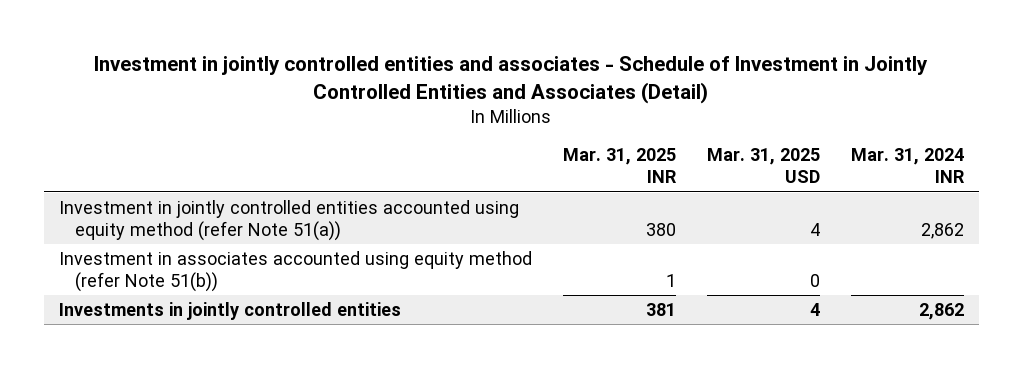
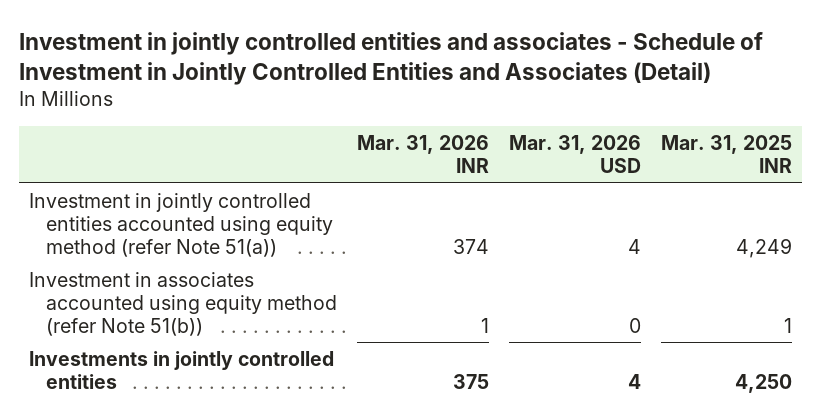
- | Mar. 31, 2025 INR | Mar. 31, 2025 USD | Mar. 31, 2024 INR
+ | Mar. 31, 2026 INR | Mar. 31, 2026 USD | Mar. 31, 2025 INR
- Investment in jointly controlled entities accounted using equity method (refer Note 51(a)) | 380 | 4 | 2,862
+ Investment in jointly controlled entities accounted using equity method (refer Note 51(a)) | 374 | 4 | 4,249
- Investments in jointly controlled entities | 381 | 4 | 2,862
+ Investments in jointly controlled entities | 375 | 4 | 4,250

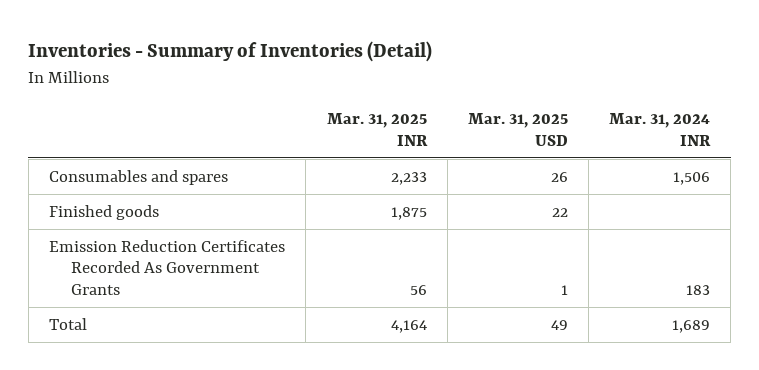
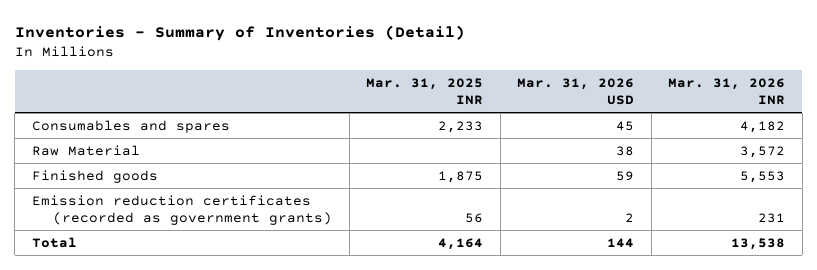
- | Mar. 31, 2025 INR | Mar. 31, 2025 USD | Mar. 31, 2024 INR
+ | Mar. 31, 2025 INR | Mar. 31, 2026 USD | Mar. 31, 2026 INR
+ Raw Material | | 38 | 3,572
- Emission Reduction Certificates Recorded As Government Grants | 56 | 1 | 183
+ Emission reduction certificates (recorded as government grants) | 56 | 2 | 231

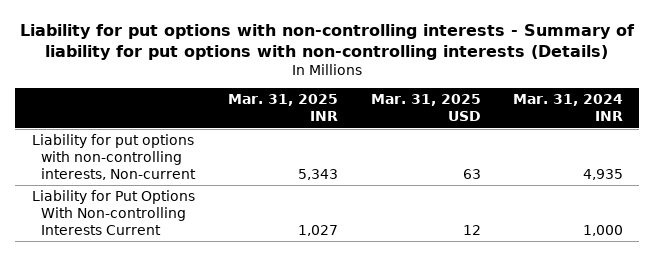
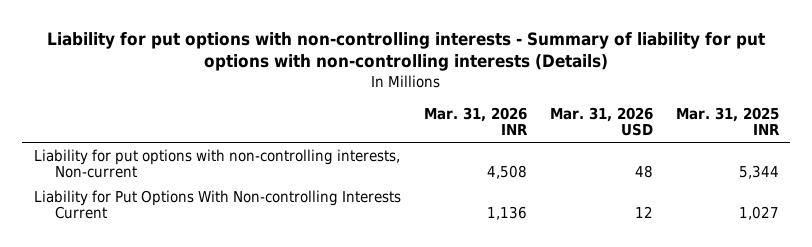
- | Mar. 31, 2025 INR | Mar. 31, 2025 USD | Mar. 31, 2024 INR
+ | Mar. 31, 2026 INR | Mar. 31, 2026 USD | Mar. 31, 2025 INR
- Liability for put options with non-controlling interests, Non-current | 5,343 | 63 | 4,935
+ Liability for put options with non-controlling interests, Non-current | 4,508 | 48 | 5,344

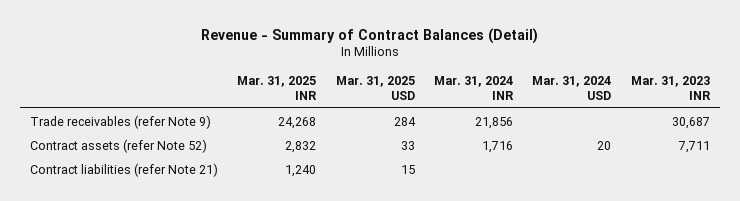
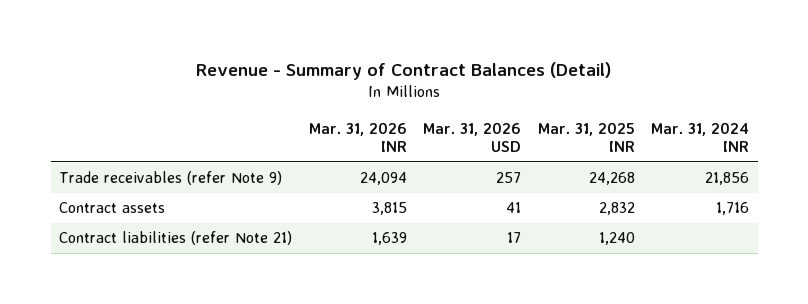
- | Mar. 31, 2025 INR | Mar. 31, 2025 USD | Mar. 31, 2024 INR | Mar. 31, 2024 USD | Mar. 31, 2023 INR
+ | Mar. 31, 2026 INR | Mar. 31, 2026 USD | Mar. 31, 2025 INR | Mar. 31, 2024 INR
- Contract assets (refer Note 52) | 2,832 | 33 | 1,716 | 20 | 7,711
+ Contract assets | 3,815 | 41 | 2,832 | 1,716

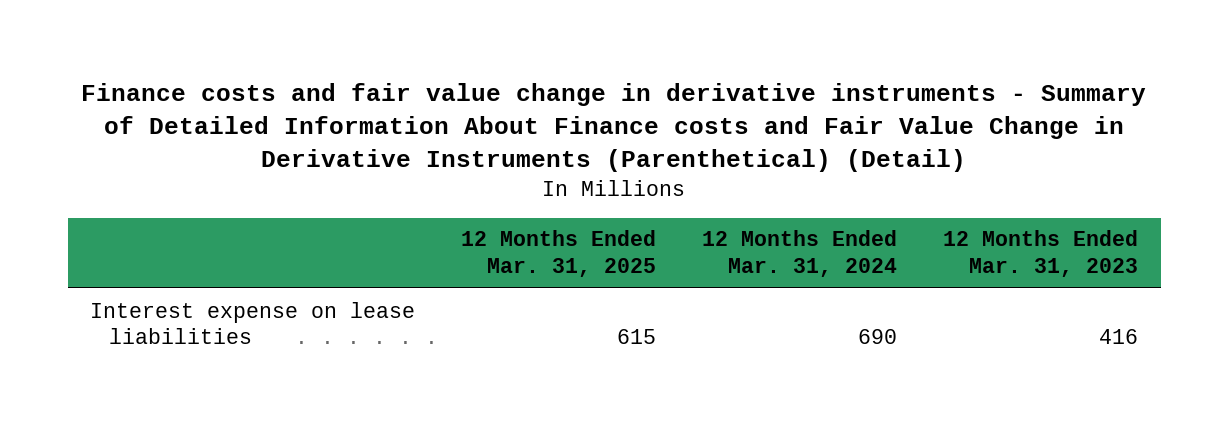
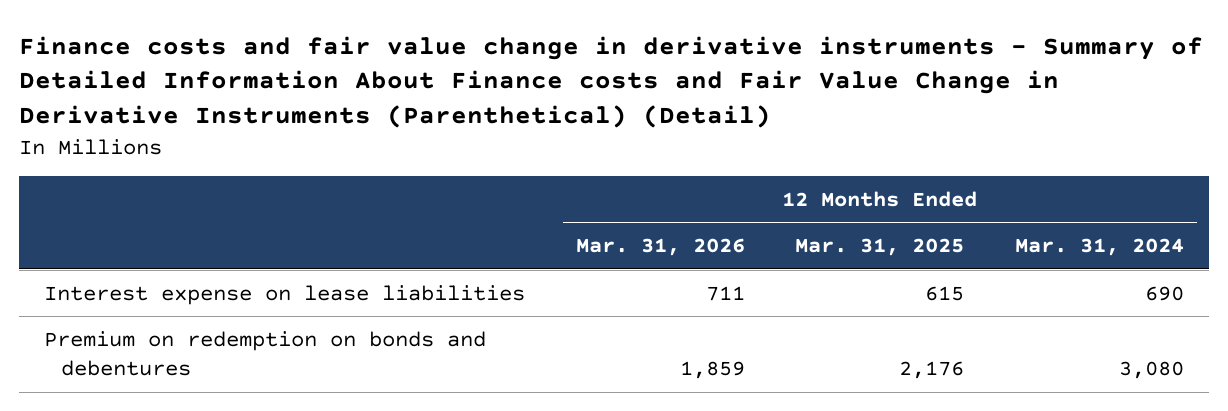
- | 12 Months Ended Mar. 31, 2025 | 12 Months Ended Mar. 31, 2024 | 12 Months Ended Mar. 31, 2023
+ | 12 Months Ended Mar. 31, 2026 | 12 Months Ended Mar. 31, 2025 | 12 Months Ended Mar. 31, 2024
+ Premium on redemption on bonds and debentures | 1,859 | 2,176 | 3,080

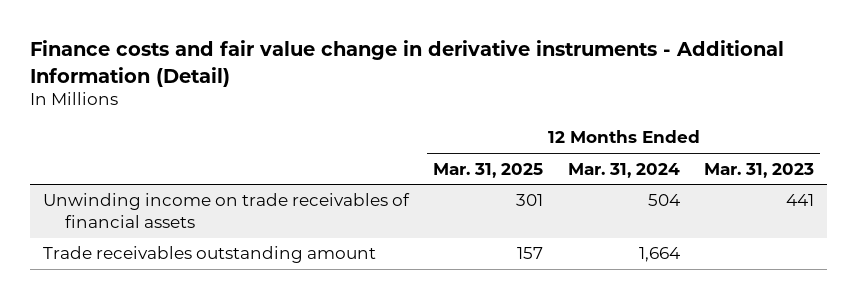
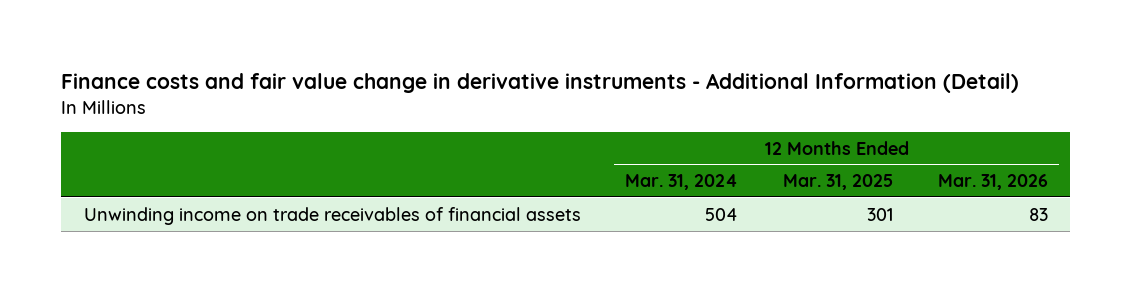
- | 12 Months Ended Mar. 31, 2025 | 12 Months Ended Mar. 31, 2024 | 12 Months Ended Mar. 31, 2023
+ | 12 Months Ended Mar. 31, 2024 | 12 Months Ended Mar. 31, 2025 | 12 Months Ended Mar. 31, 2026
- Trade receivables outstanding amount | 157 | 1,664 |

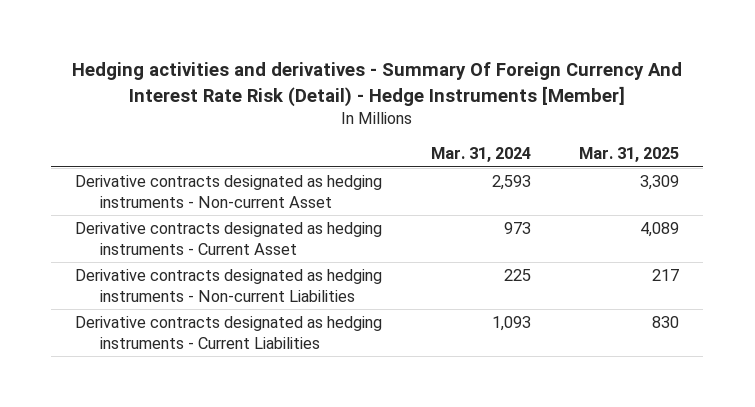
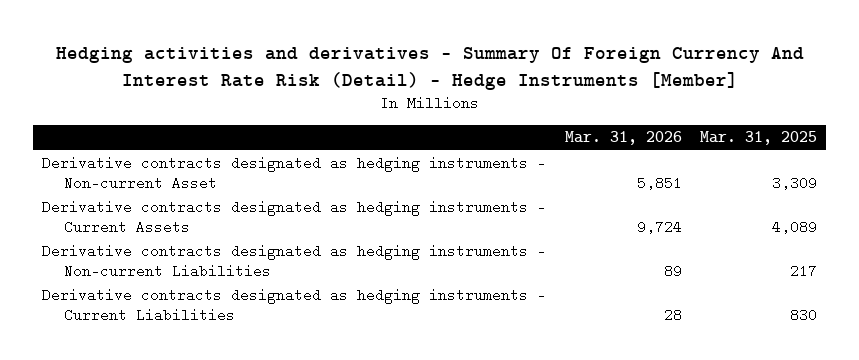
- | Mar. 31, 2024 | Mar. 31, 2025
+ | Mar. 31, 2026 | Mar. 31, 2025
- Derivative contracts designated as hedging instruments - Current Asset | 973 | 4,089
+ Derivative contracts designated as hedging instruments - Current Assets | 9,724 | 4,089

